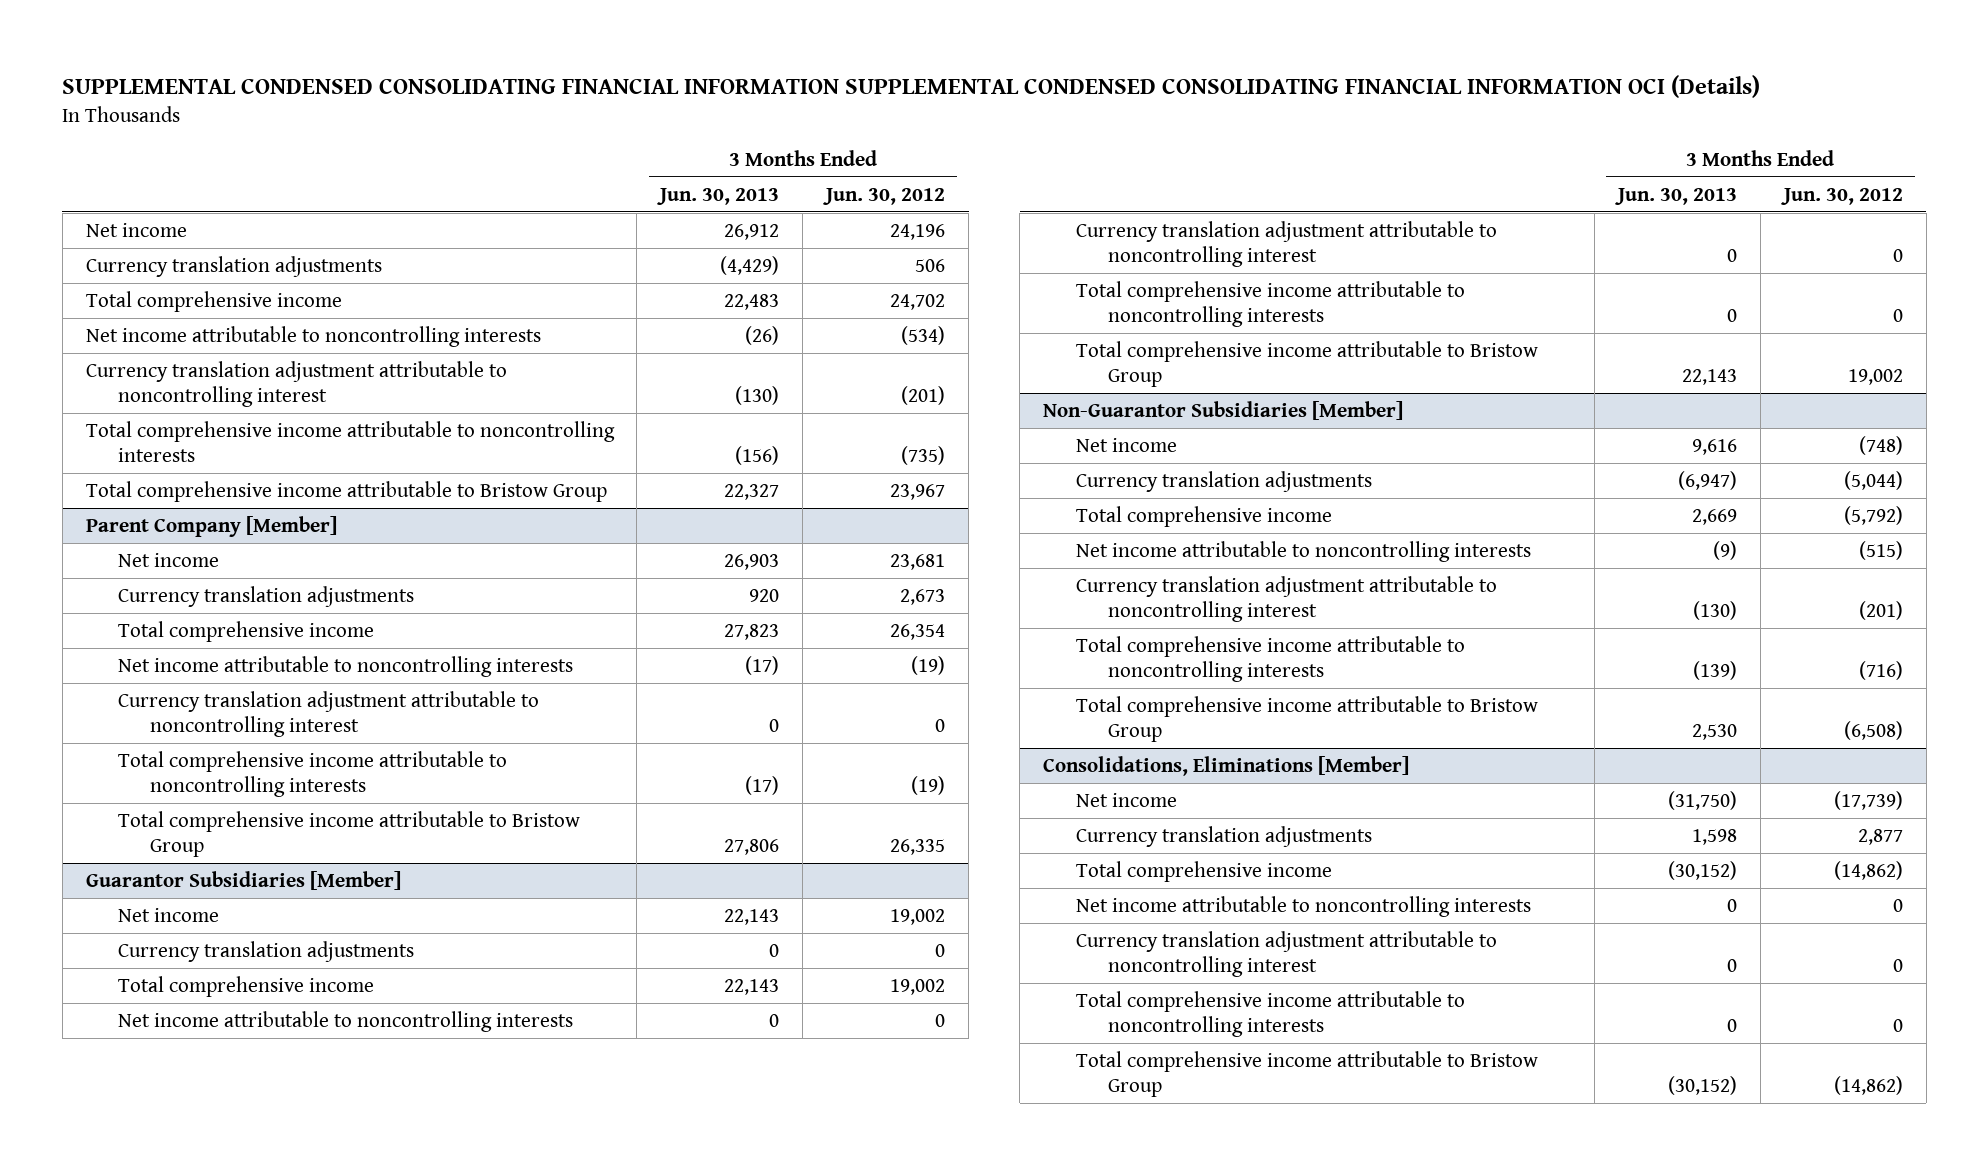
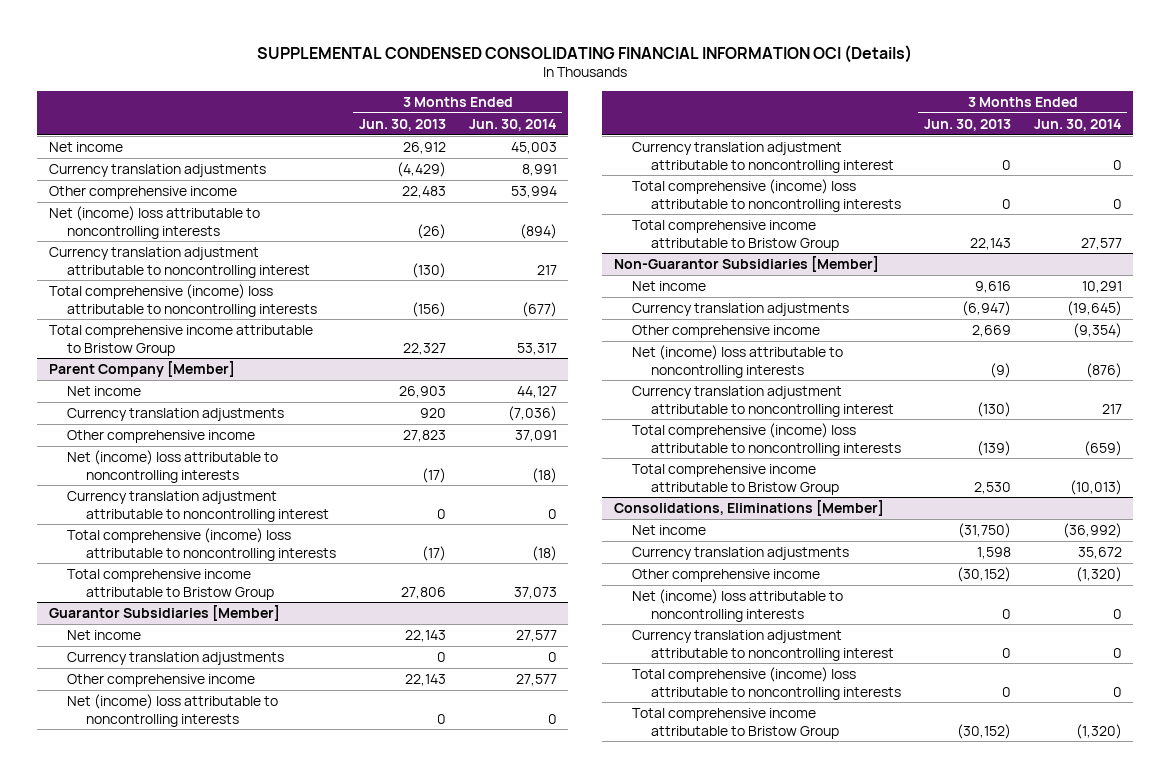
- SUPPLEMENTAL CONDENSED CONSOLIDATING FINANCIAL INFORMATION SUPPLEMENTAL CONDENSED CONSOLIDATING FINANCIAL INFORMATION OCI (Details)
+ SUPPLEMENTAL CONDENSED CONSOLIDATING FINANCIAL INFORMATION OCI (Details)
- | 3 Months Ended Jun. 30, 2013 | 3 Months Ended Jun. 30, 2012
+ | 3 Months Ended Jun. 30, 2013 | 3 Months Ended Jun. 30, 2014
- Total comprehensive income | 22,483 | 24,702
- Net income attributable to noncontrolling interests | (26) | (534)
+ Other comprehensive income | 22,483 | 53,994
+ Net (income) loss attributable to noncontrolling interests | (26) | (894)
- Total comprehensive income attributable to noncontrolling interests | (156) | (735)
+ Total comprehensive (income) loss attributable to noncontrolling interests | (156) | (677)
@ Parent Company [Member]
- Total comprehensive income | 27,823 | 26,354
- Net income attributable to noncontrolling interests | (17) | (19)
+ Other comprehensive income | 27,823 | 37,091
+ Net (income) loss attributable to noncontrolling interests | (17) | (18)
- Total comprehensive income attributable to noncontrolling interests | (17) | (19)
+ Total comprehensive (income) loss attributable to noncontrolling interests | (17) | (18)
@ Guarantor Subsidiaries [Member]
- Total comprehensive income | 22,143 | 19,002
- Net income attributable to noncontrolling interests | 0 | 0
+ Other comprehensive income | 22,143 | 27,577
+ Net (income) loss attributable to noncontrolling interests | 0 | 0
- Total comprehensive income attributable to noncontrolling interests | 0 | 0
+ Total comprehensive (income) loss attributable to noncontrolling interests | 0 | 0
@ Non-Guarantor Subsidiaries [Member]
- Total comprehensive income | 2,669 | (5,792)
- Net income attributable to noncontrolling interests | (9) | (515)
+ Other comprehensive income | 2,669 | (9,354)
+ Net (income) loss attributable to noncontrolling interests | (9) | (876)
- Total comprehensive income attributable to noncontrolling interests | (139) | (716)
+ Total comprehensive (income) loss attributable to noncontrolling interests | (139) | (659)
@ Consolidations, Eliminations [Member]
- Total comprehensive income | (30,152) | (14,862)
- Net income attributable to noncontrolling interests | 0 | 0
+ Other comprehensive income | (30,152) | (1,320)
+ Net (income) loss attributable to noncontrolling interests | 0 | 0
- Total comprehensive income attributable to noncontrolling interests | 0 | 0
+ Total comprehensive (income) loss attributable to noncontrolling interests | 0 | 0

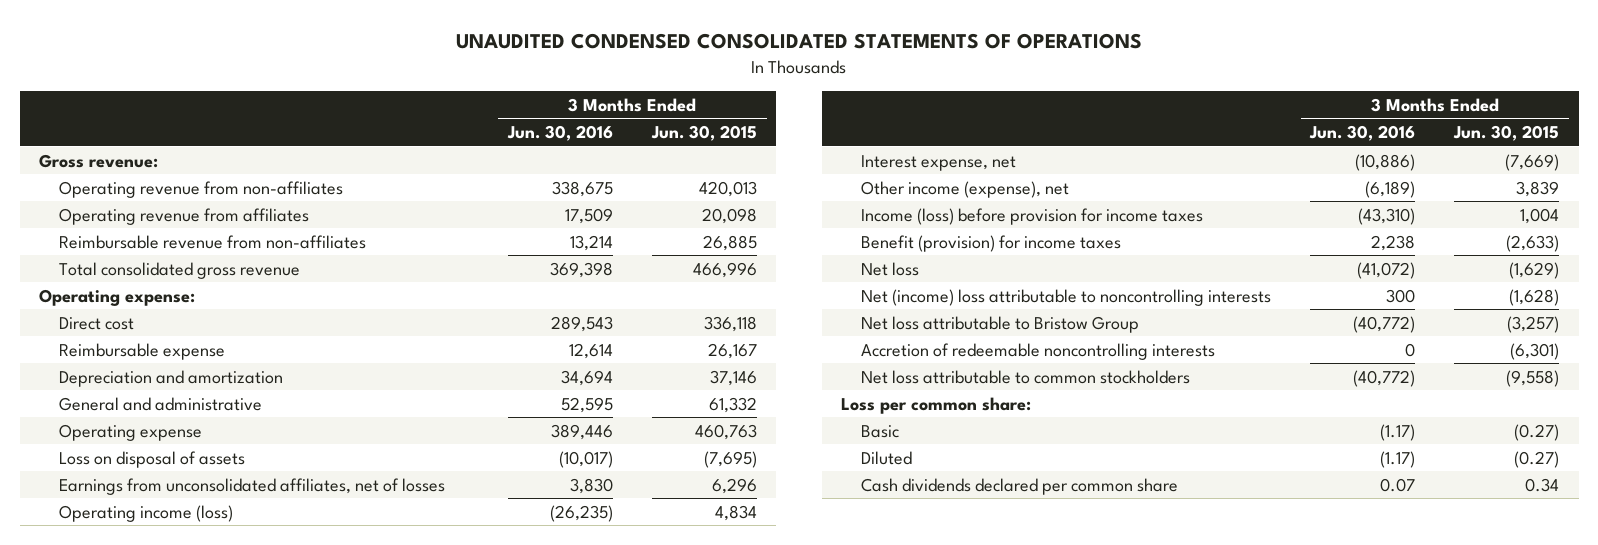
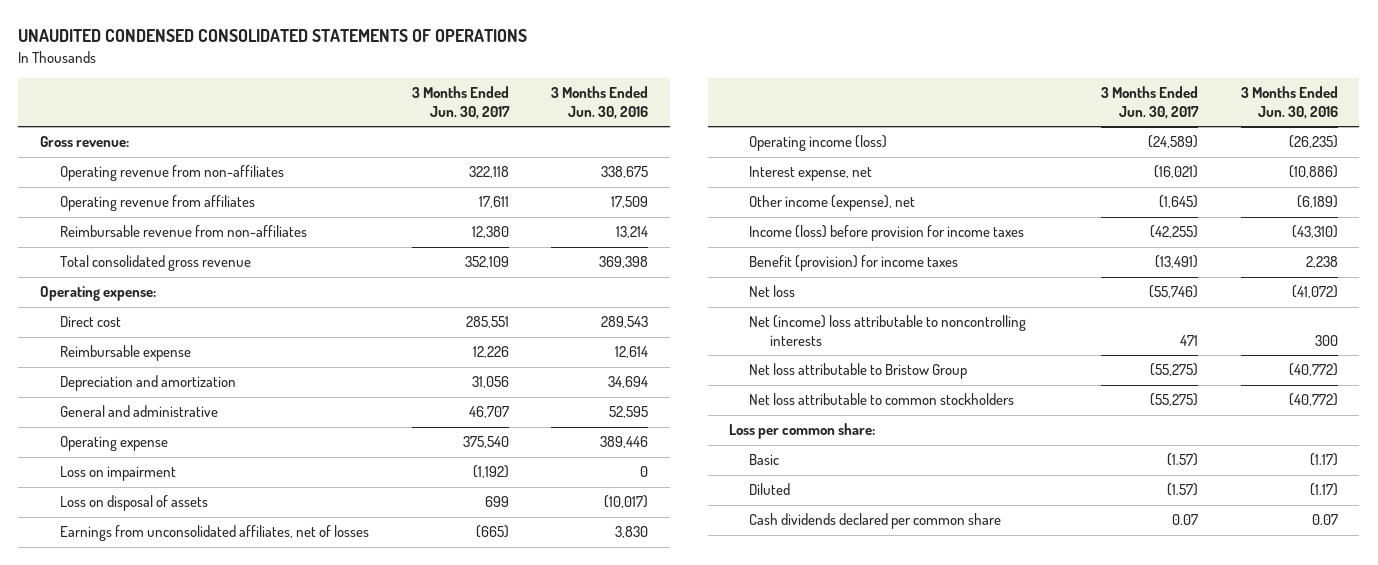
- | 3 Months Ended Jun. 30, 2016 | 3 Months Ended Jun. 30, 2015
+ | 3 Months Ended Jun. 30, 2017 | 3 Months Ended Jun. 30, 2016
+ Loss on impairment | (1,192) | 0
- Accretion of redeemable noncontrolling interests | 0 | (6,301)

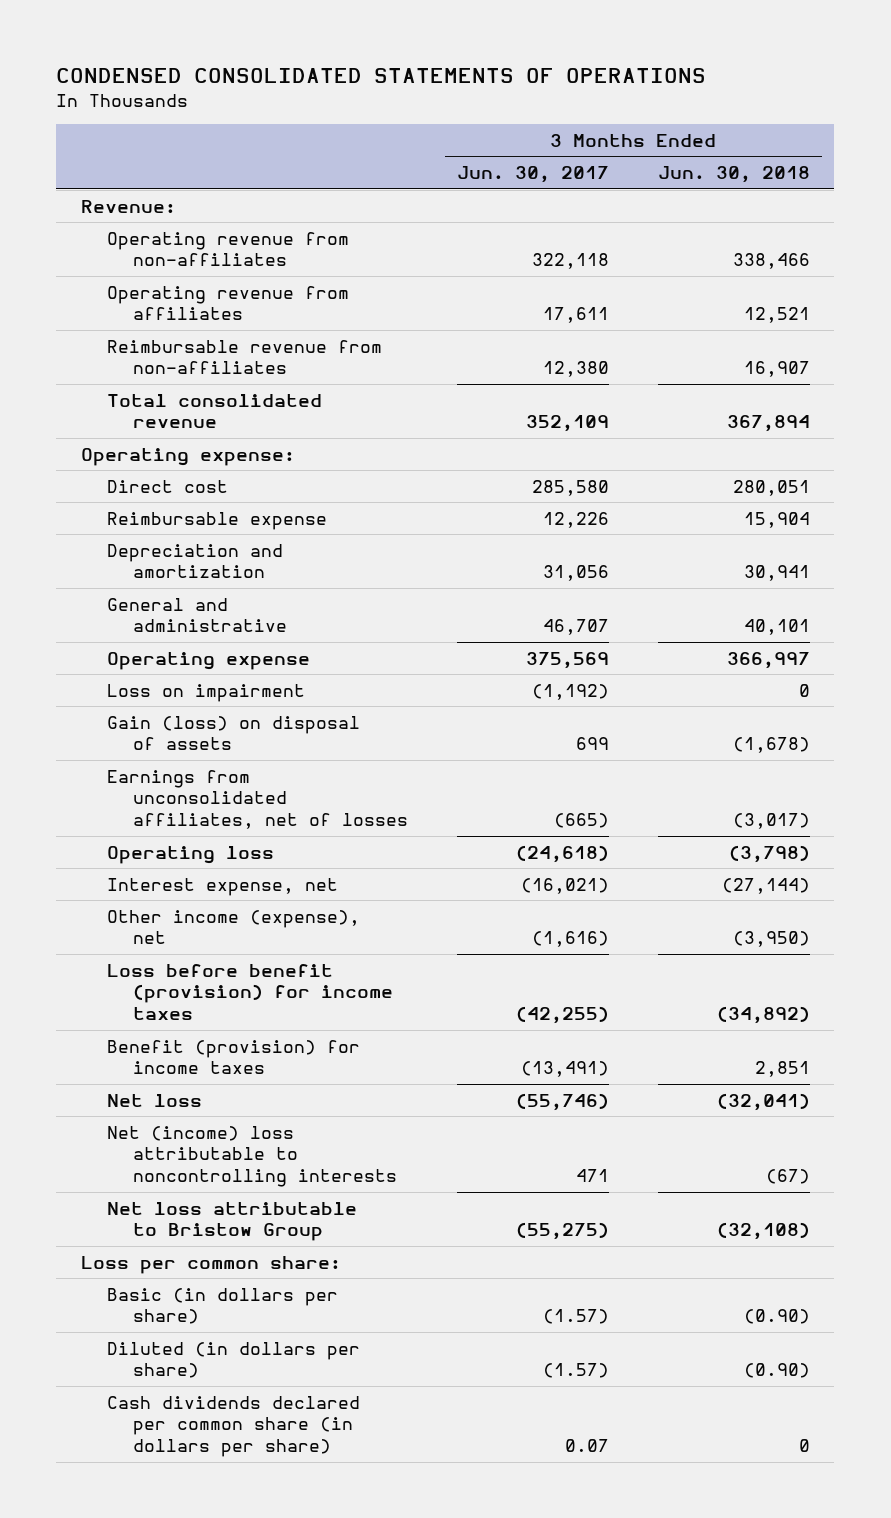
- UNAUDITED CONDENSED CONSOLIDATED STATEMENTS OF OPERATIONS
+ CONDENSED CONSOLIDATED STATEMENTS OF OPERATIONS
- | 3 Months Ended Jun. 30, 2017 | 3 Months Ended Jun. 30, 2016
+ | 3 Months Ended Jun. 30, 2017 | 3 Months Ended Jun. 30, 2018
- Gross revenue:
+ Revenue:
- Total consolidated gross revenue | 352,109 | 369,398
+ Total consolidated revenue | 352,109 | 367,894
- Direct cost | 285,551 | 289,543
+ Direct cost | 285,580 | 280,051
- Operating expense | 375,540 | 389,446
+ Operating expense | 375,569 | 366,997
- Loss on disposal of assets | 699 | (10,017)
+ Gain (loss) on disposal of assets | 699 | (1,678)
- Operating income (loss) | (24,589) | (26,235)
+ Operating loss | (24,618) | (3,798)
- Other income (expense), net | (1,645) | (6,189)
- Income (loss) before provision for income taxes | (42,255) | (43,310)
+ Other income (expense), net | (1,616) | (3,950)
+ Loss before benefit (provision) for income taxes | (42,255) | (34,892)
- Net loss attributable to common stockholders | (55,275) | (40,772)
- Basic | (1.57) | (1.17)
- Diluted | (1.57) | (1.17)
- Cash dividends declared per common share | 0.07 | 0.07
+ Basic (in dollars per share) | (1.57) | (0.90)
+ Diluted (in dollars per share) | (1.57) | (0.90)
+ Cash dividends declared per common share (in dollars per share) | 0.07 | 0

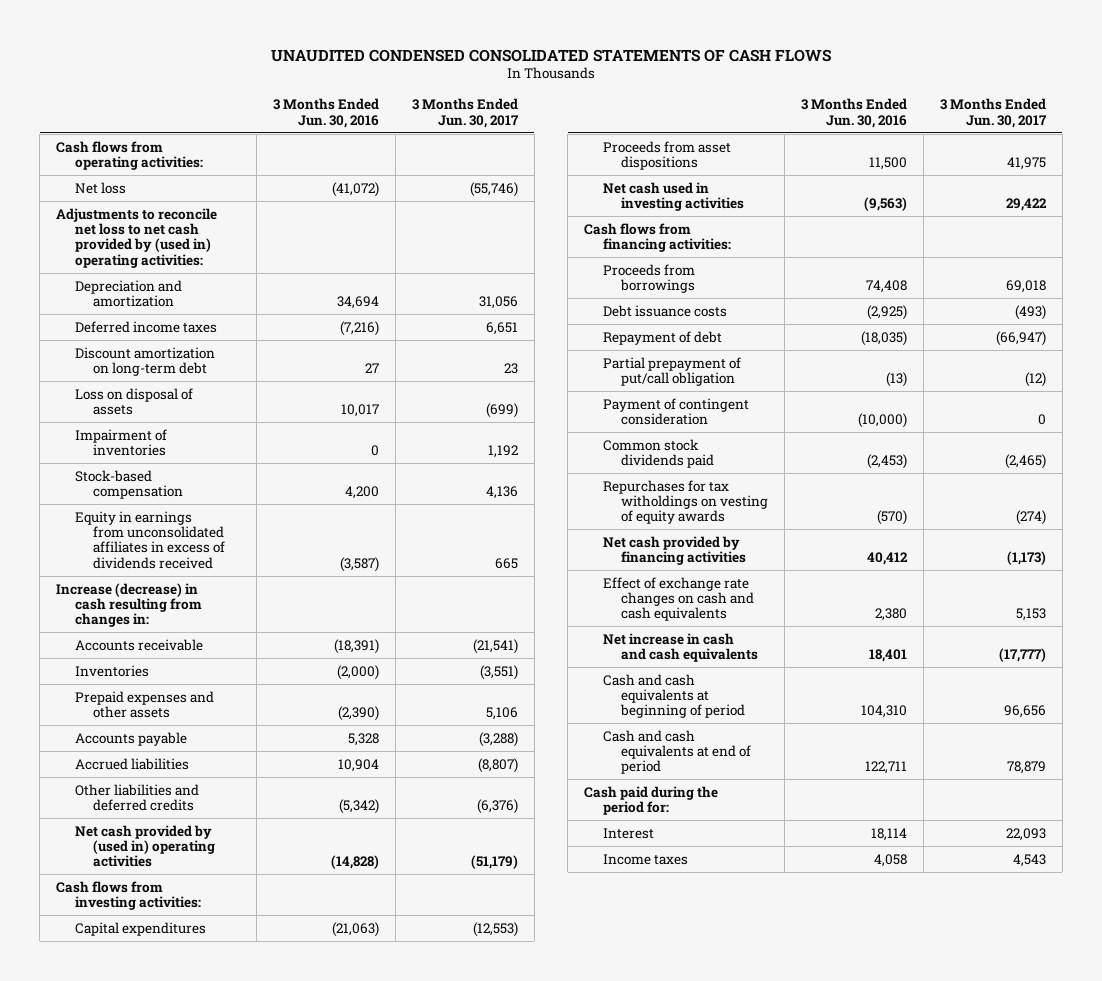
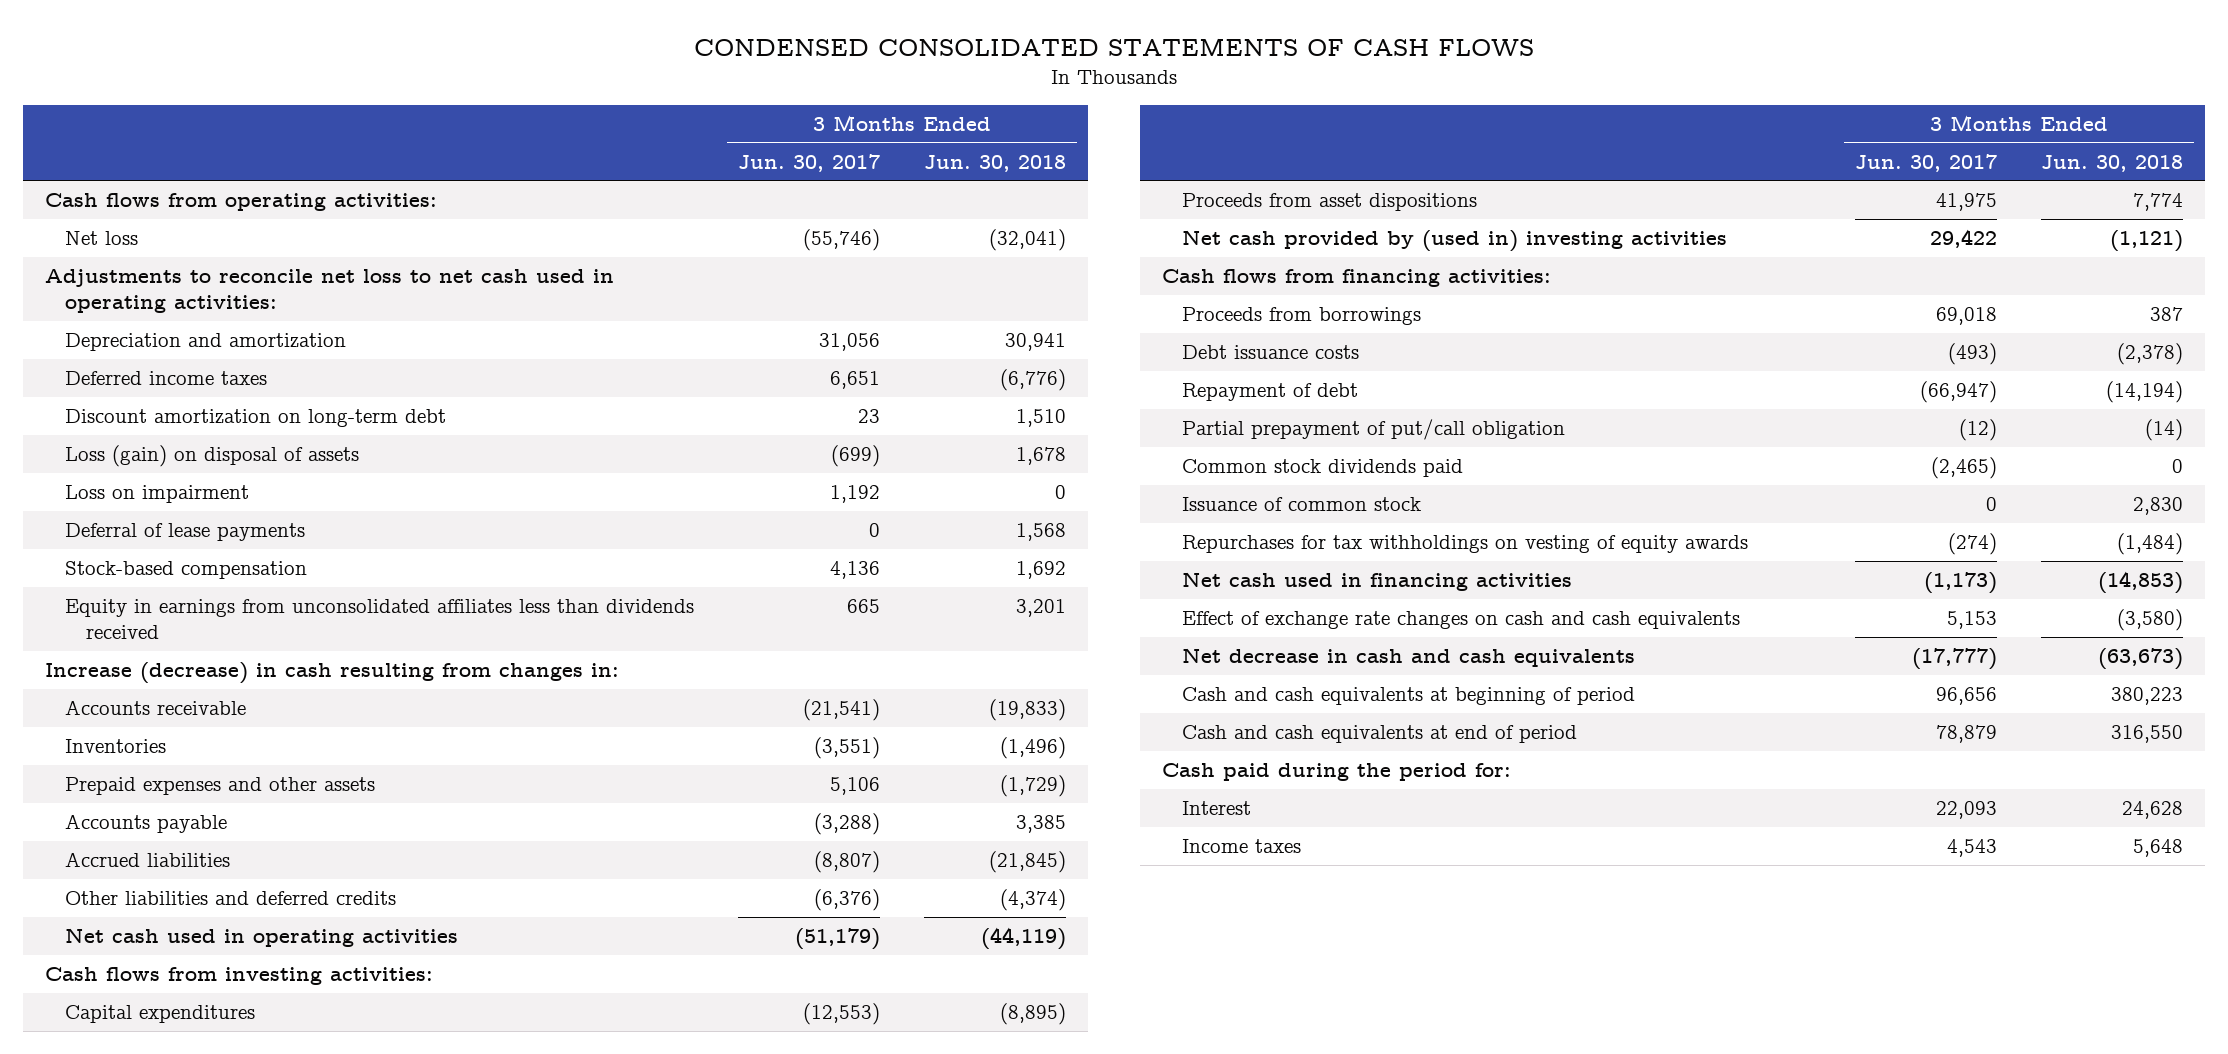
- UNAUDITED CONDENSED CONSOLIDATED STATEMENTS OF CASH FLOWS
+ CONDENSED CONSOLIDATED STATEMENTS OF CASH FLOWS
- | 3 Months Ended Jun. 30, 2016 | 3 Months Ended Jun. 30, 2017
+ | 3 Months Ended Jun. 30, 2017 | 3 Months Ended Jun. 30, 2018
- Adjustments to reconcile net loss to net cash provided by (used in) operating activities:
+ Adjustments to reconcile net loss to net cash used in operating activities:
- Loss on disposal of assets | 10,017 | (699)
- Impairment of inventories | 0 | 1,192
+ Loss (gain) on disposal of assets | (699) | 1,678
+ Loss on impairment | 1,192 | 0
+ Deferral of lease payments | 0 | 1,568
- Equity in earnings from unconsolidated affiliates in excess of dividends received | (3,587) | 665
+ Equity in earnings from unconsolidated affiliates less than dividends received | 665 | 3,201
- Net cash provided by (used in) operating activities | (14,828) | (51,179)
+ Net cash used in operating activities | (51,179) | (44,119)
- Net cash used in investing activities | (9,563) | 29,422
+ Net cash provided by (used in) investing activities | 29,422 | (1,121)
- Payment of contingent consideration | (10,000) | 0
- Repurchases for tax witholdings on vesting of equity awards | (570) | (274)
- Net cash provided by financing activities | 40,412 | (1,173)
+ Issuance of common stock | 0 | 2,830
+ Repurchases for tax withholdings on vesting of equity awards | (274) | (1,484)
+ Net cash used in financing activities | (1,173) | (14,853)
- Net increase in cash and cash equivalents | 18,401 | (17,777)
+ Net decrease in cash and cash equivalents | (17,777) | (63,673)

